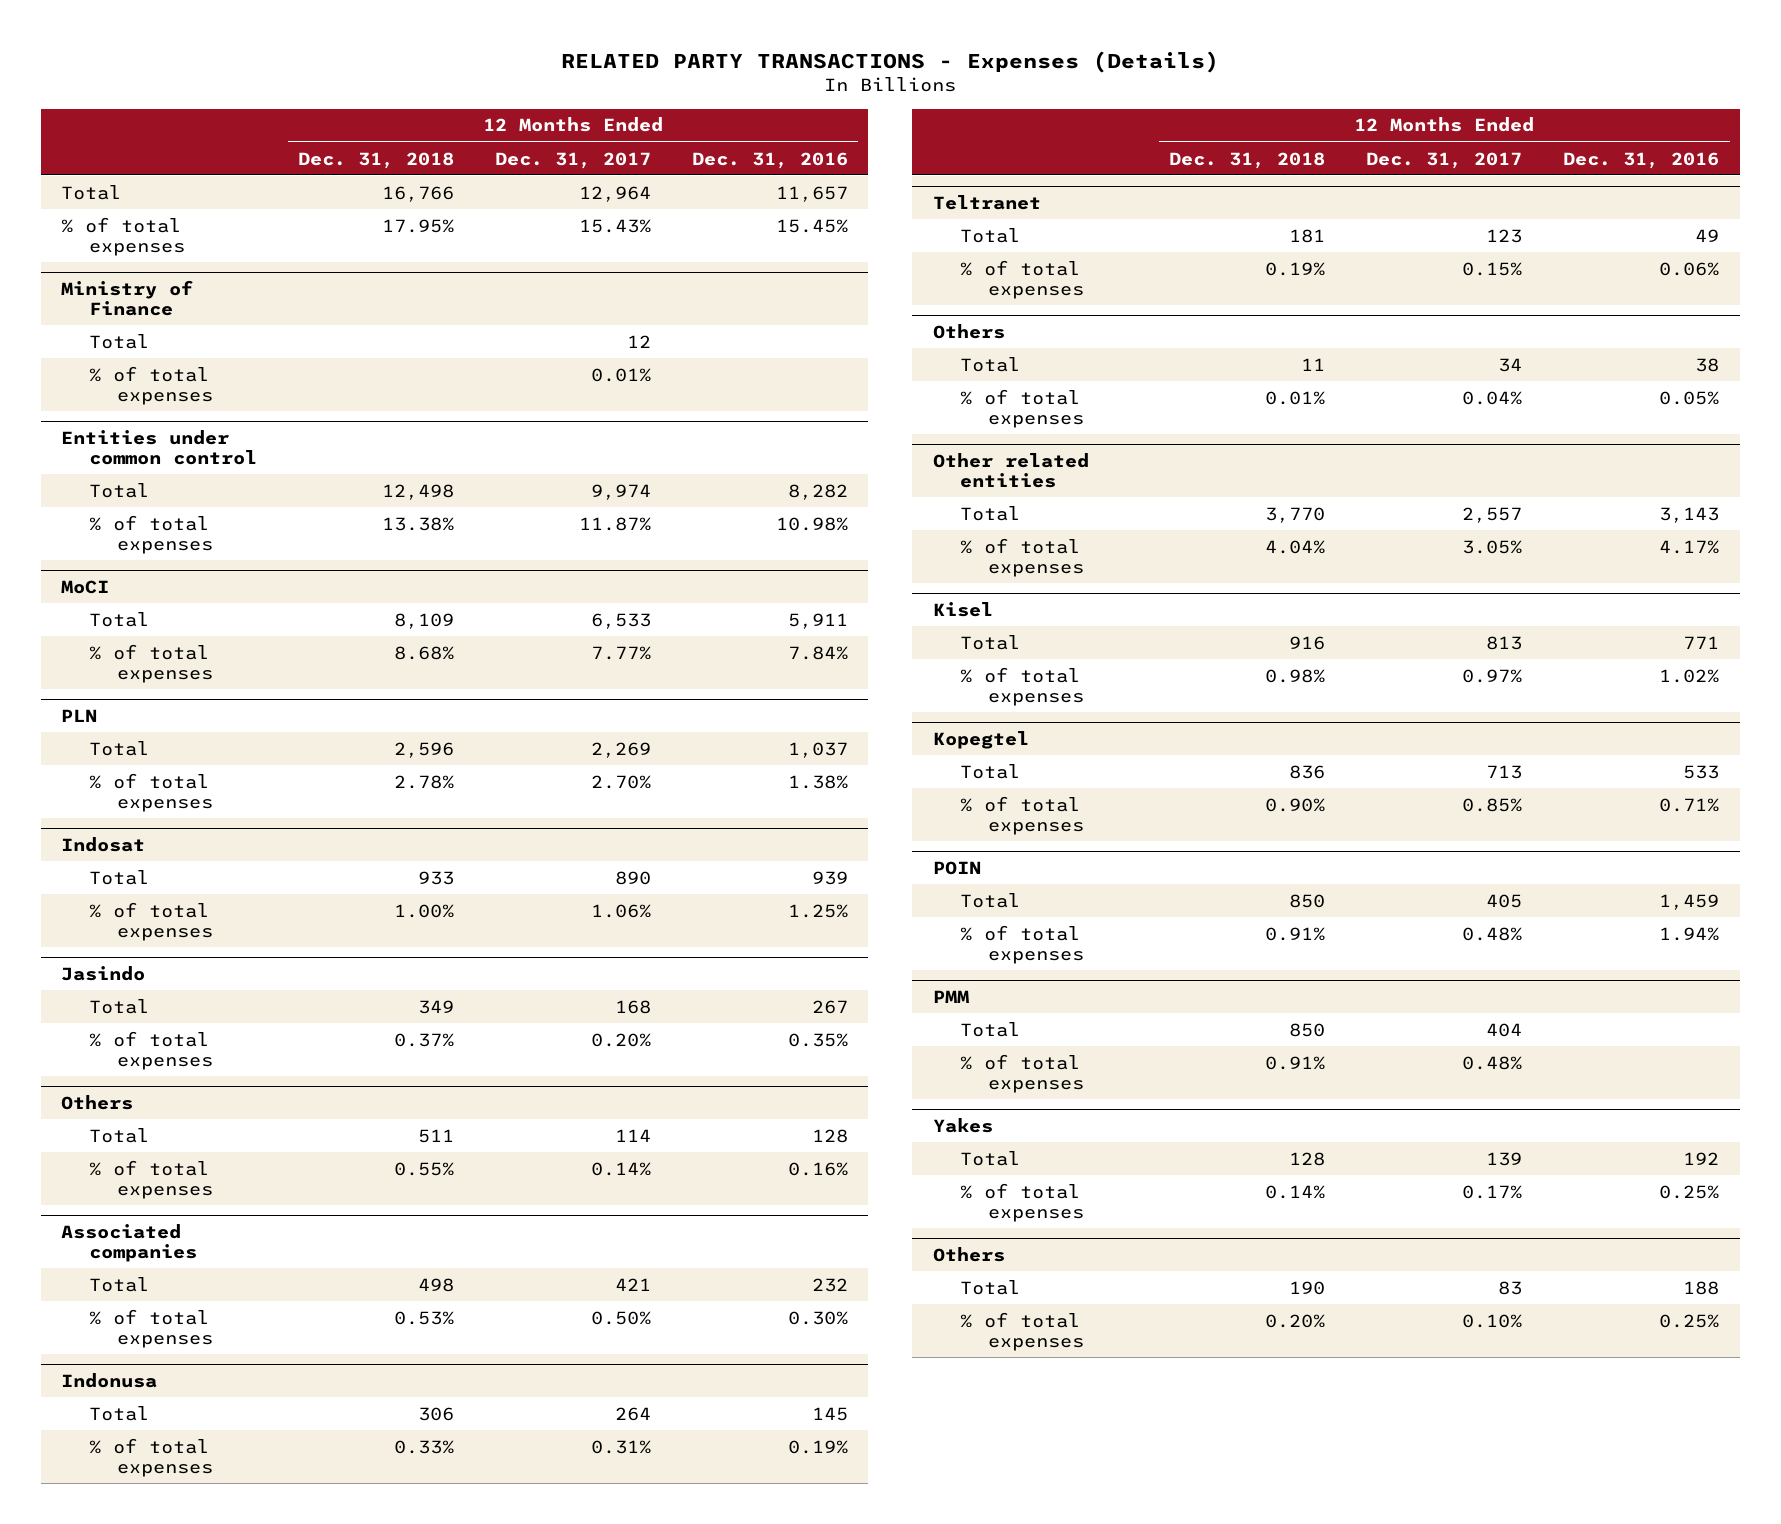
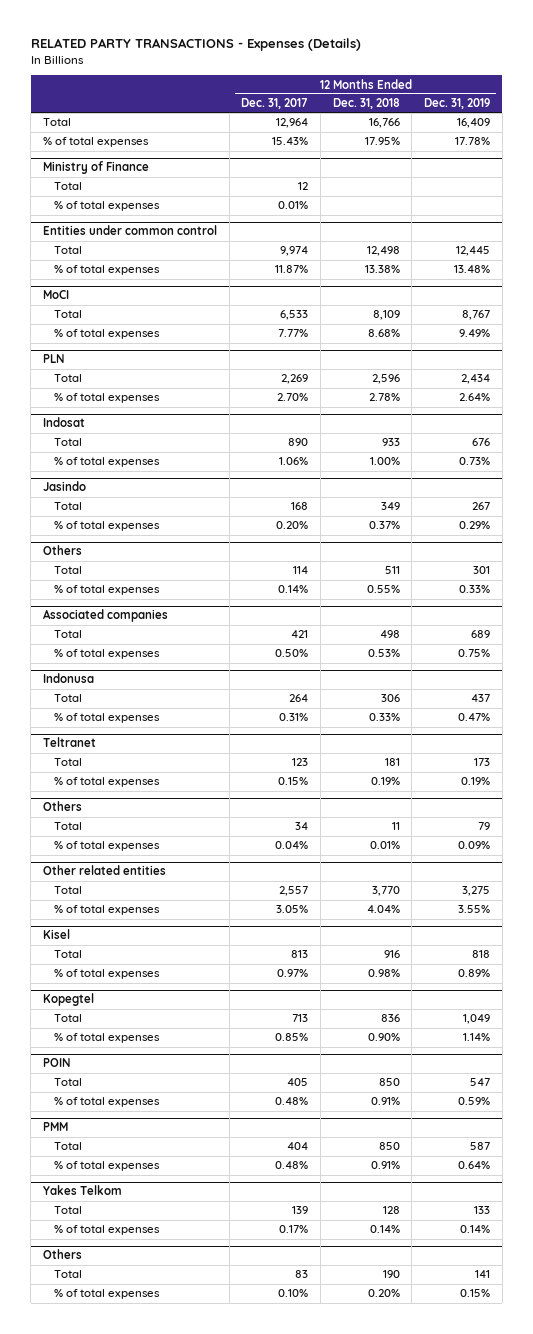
- | 12 Months Ended Dec. 31, 2018 | 12 Months Ended Dec. 31, 2017 | 12 Months Ended Dec. 31, 2016
+ | 12 Months Ended Dec. 31, 2017 | 12 Months Ended Dec. 31, 2018 | 12 Months Ended Dec. 31, 2019
- Yakes
+ Yakes Telkom

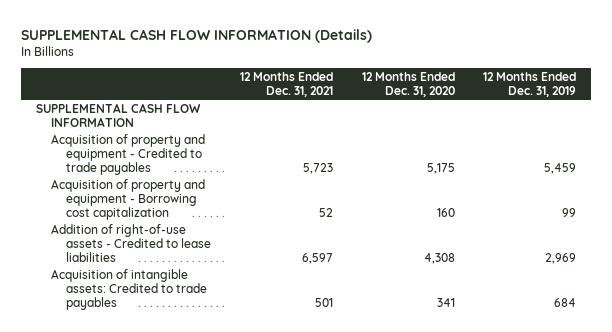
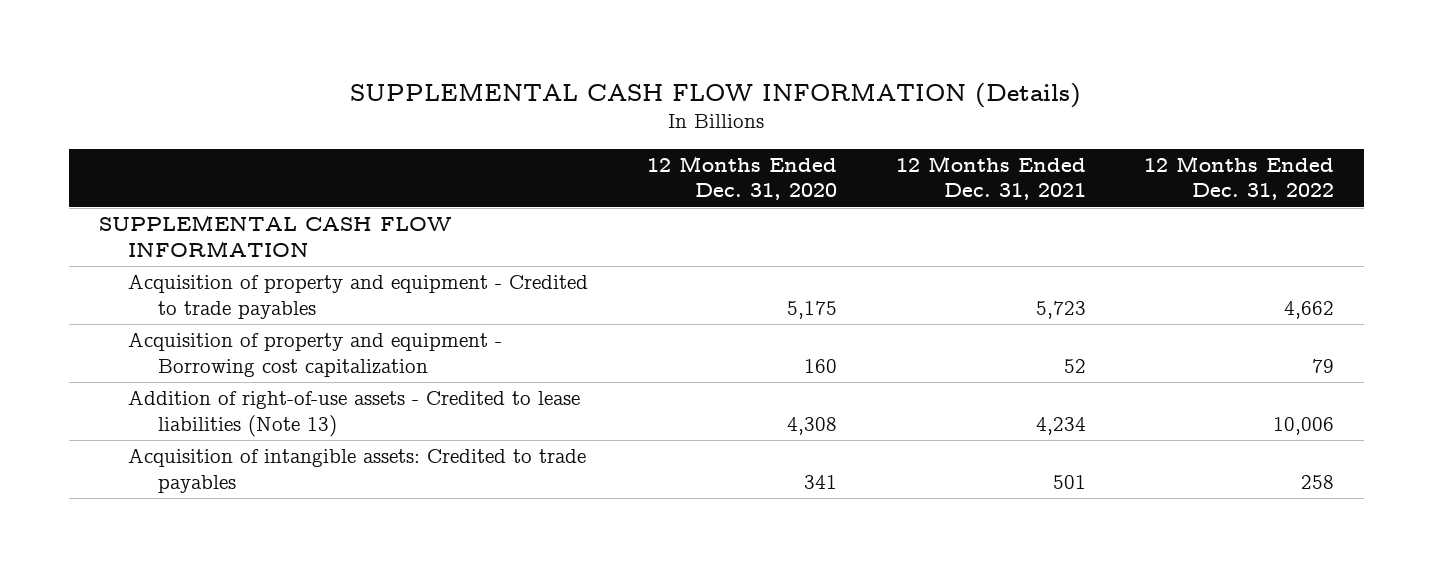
- | 12 Months Ended Dec. 31, 2021 | 12 Months Ended Dec. 31, 2020 | 12 Months Ended Dec. 31, 2019
+ | 12 Months Ended Dec. 31, 2020 | 12 Months Ended Dec. 31, 2021 | 12 Months Ended Dec. 31, 2022
- Addition of right-of-use assets - Credited to lease liabilities | 6,597 | 4,308 | 2,969
+ Addition of right-of-use assets - Credited to lease liabilities (Note 13) | 4,308 | 4,234 | 10,006

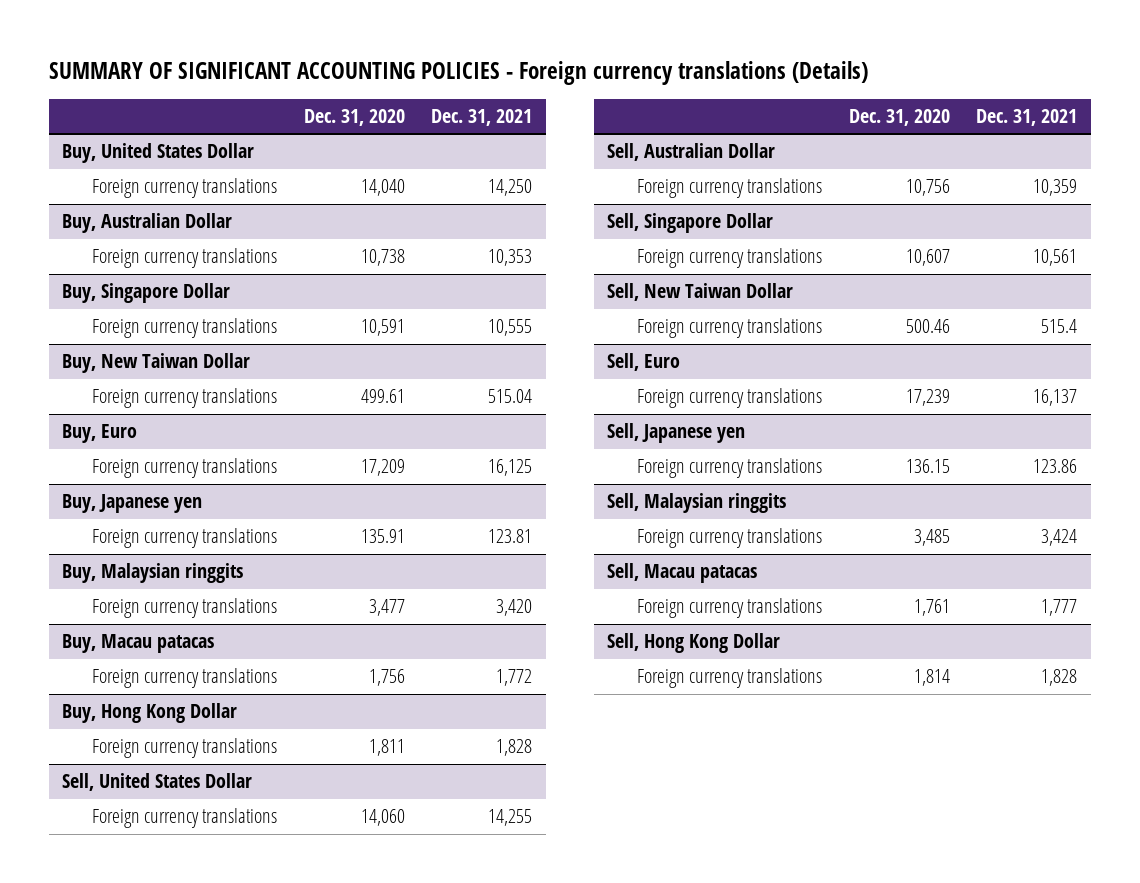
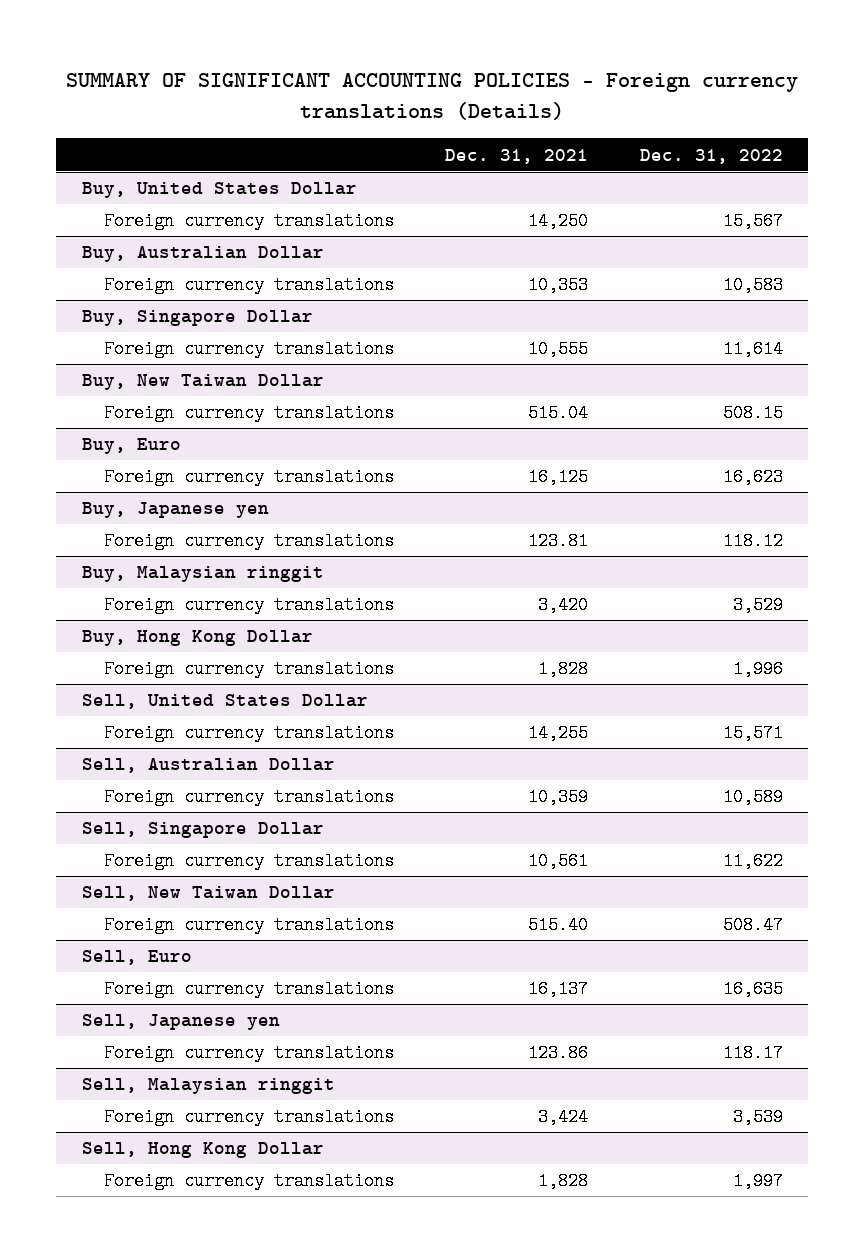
- | Dec. 31, 2020 | Dec. 31, 2021
+ | Dec. 31, 2021 | Dec. 31, 2022
- Buy, Malaysian ringgits
+ Buy, Malaysian ringgit
- Buy, Macau patacas
- Foreign currency translations | 1,756 | 1,772
@ Sell, New Taiwan Dollar
- Foreign currency translations | 500.46 | 515.4
+ Foreign currency translations | 515.40 | 508.47
- Sell, Malaysian ringgits
+ Sell, Malaysian ringgit
- Sell, Macau patacas
- Foreign currency translations | 1,761 | 1,777

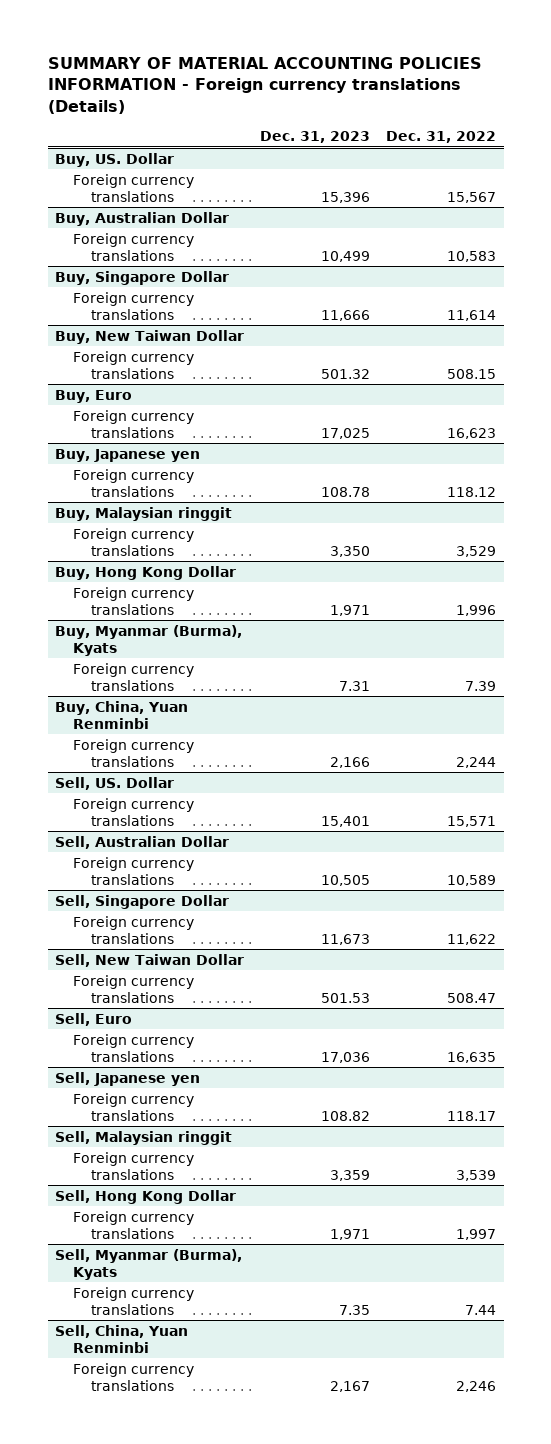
- SUMMARY OF SIGNIFICANT ACCOUNTING POLICIES - Foreign currency translations (Details)
+ SUMMARY OF MATERIAL ACCOUNTING POLICIES INFORMATION - Foreign currency translations (Details)
- | Dec. 31, 2021 | Dec. 31, 2022
+ | Dec. 31, 2023 | Dec. 31, 2022
- Buy, United States Dollar
+ Buy, US. Dollar
- Sell, United States Dollar
+ Buy, Myanmar (Burma), Kyats
+ Foreign currency translations | 7.31 | 7.39
+ Buy, China, Yuan Renminbi
+ Foreign currency translations | 2,166 | 2,244
+ Sell, US. Dollar
+ Sell, Myanmar (Burma), Kyats
+ Foreign currency translations | 7.35 | 7.44
+ Sell, China, Yuan Renminbi
+ Foreign currency translations | 2,167 | 2,246

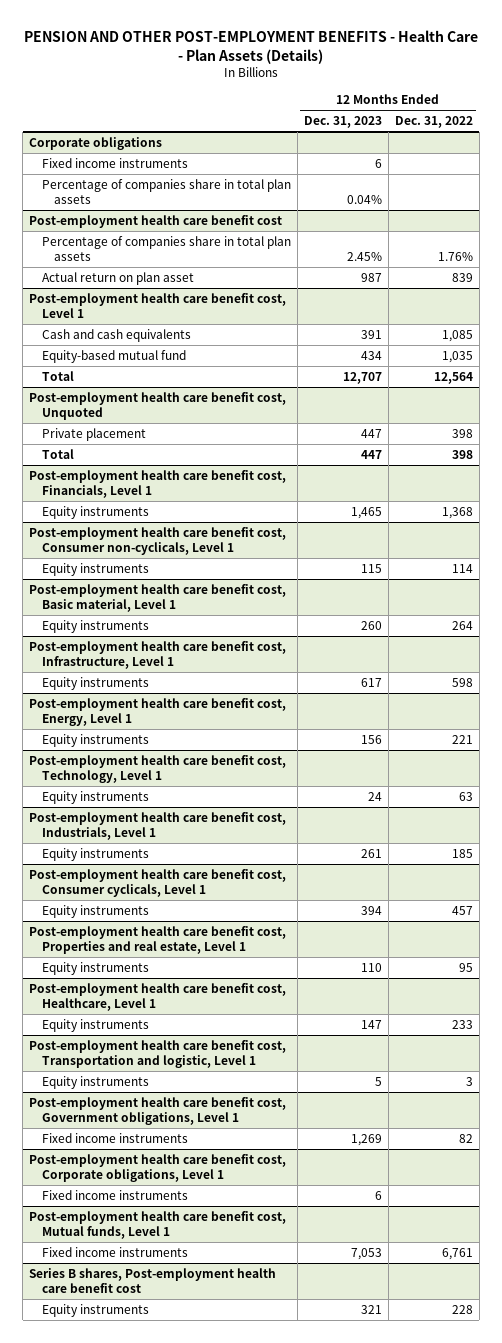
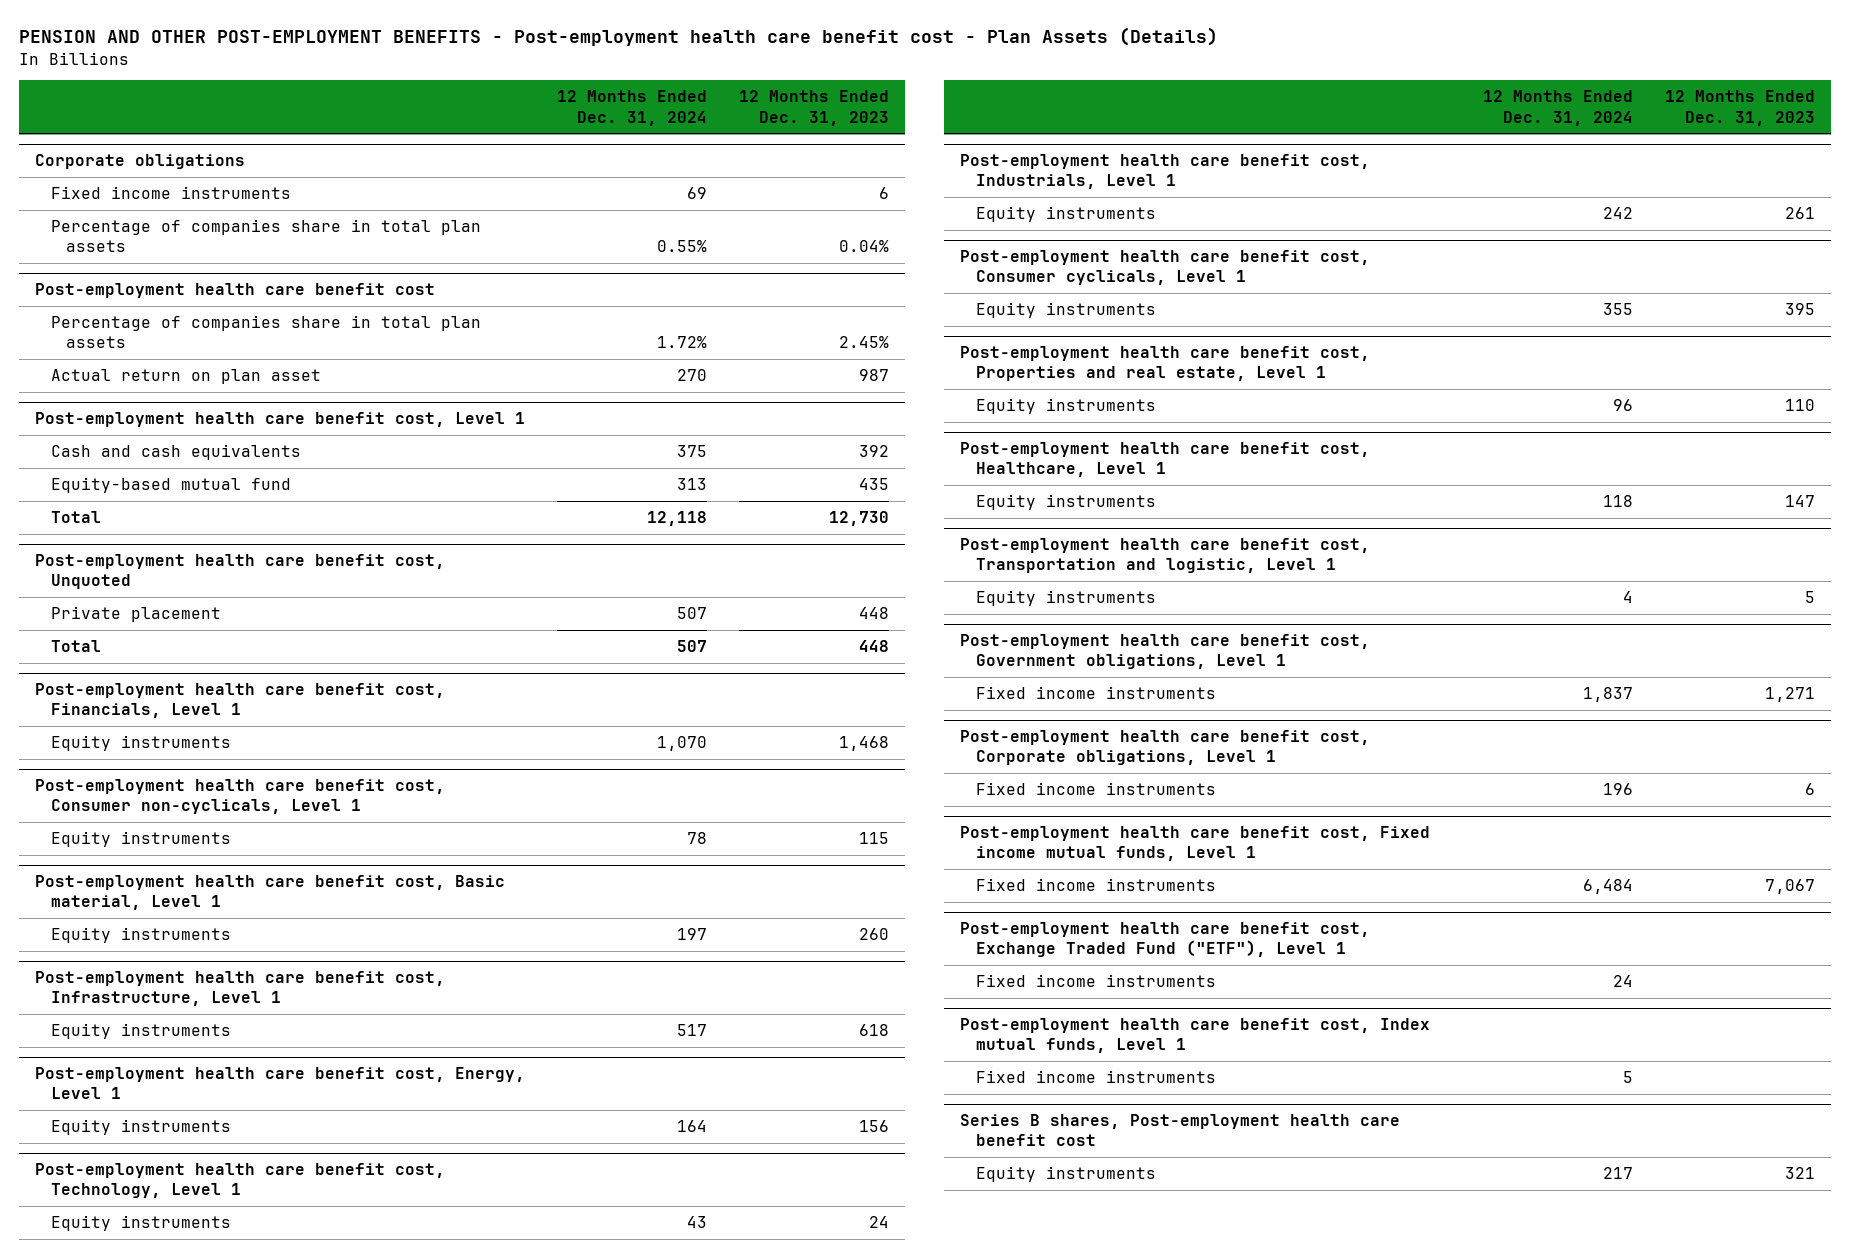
- PENSION AND OTHER POST-EMPLOYMENT BENEFITS - Health Care - Plan Assets (Details)
+ PENSION AND OTHER POST-EMPLOYMENT BENEFITS - Post-employment health care benefit cost - Plan Assets (Details)
- | 12 Months Ended Dec. 31, 2023 | 12 Months Ended Dec. 31, 2022
+ | 12 Months Ended Dec. 31, 2024 | 12 Months Ended Dec. 31, 2023
@ Post-employment health care benefit cost, Level 1
- Cash and cash equivalents | 391 | 1,085
- Equity-based mutual fund | 434 | 1,035
- Total | 12,707 | 12,564
+ Cash and cash equivalents | 375 | 392
+ Equity-based mutual fund | 313 | 435
+ Total | 12,118 | 12,730
@ Post-employment health care benefit cost, Unquoted
- Private placement | 447 | 398
- Total | 447 | 398
+ Private placement | 507 | 448
+ Total | 507 | 448
@ Post-employment health care benefit cost, Financials, Level 1
- Equity instruments | 1,465 | 1,368
+ Equity instruments | 1,070 | 1,468
@ Post-employment health care benefit cost, Infrastructure, Level 1
- Equity instruments | 617 | 598
+ Equity instruments | 517 | 618
@ Post-employment health care benefit cost, Consumer cyclicals, Level 1
- Equity instruments | 394 | 457
+ Equity instruments | 355 | 395
@ Post-employment health care benefit cost, Government obligations, Level 1
- Fixed income instruments | 1,269 | 82
+ Fixed income instruments | 1,837 | 1,271
- Post-employment health care benefit cost, Mutual funds, Level 1
- Fixed income instruments | 7,053 | 6,761
+ Post-employment health care benefit cost, Fixed income mutual funds, Level 1
+ Fixed income instruments | 6,484 | 7,067
+ Post-employment health care benefit cost, Exchange Traded Fund ("ETF"), Level 1
+ Fixed income instruments | 24 |
+ Post-employment health care benefit cost, Index mutual funds, Level 1
+ Fixed income instruments | 5 |

